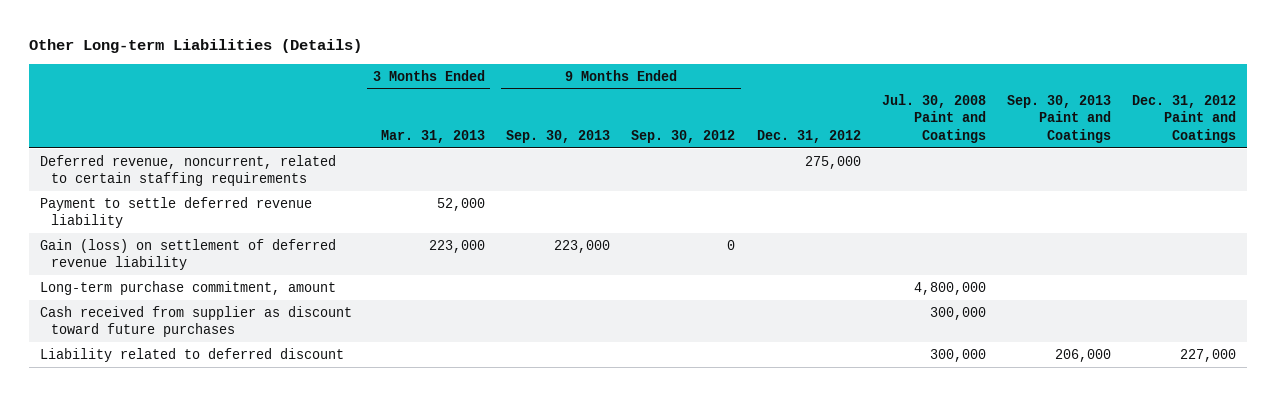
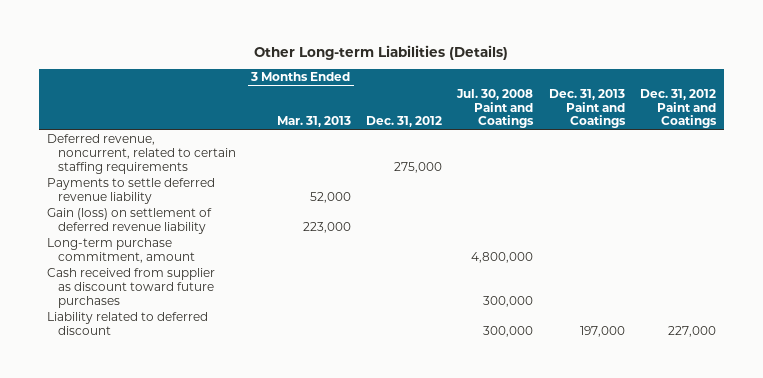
- | 3 Months Ended Mar. 31, 2013 | 9 Months Ended Sep. 30, 2013 | 9 Months Ended Sep. 30, 2012 | Dec. 31, 2012 | Jul. 30, 2008 Paint and Coatings | Sep. 30, 2013 Paint and Coatings | Dec. 31, 2012 Paint and Coatings
+ | 3 Months Ended Mar. 31, 2013 | Dec. 31, 2012 | Jul. 30, 2008 Paint and Coatings | Dec. 31, 2013 Paint and Coatings | Dec. 31, 2012 Paint and Coatings
- Payment to settle deferred revenue liability | 52,000 | | | | | |
+ Payments to settle deferred revenue liability | 52,000 | | | |

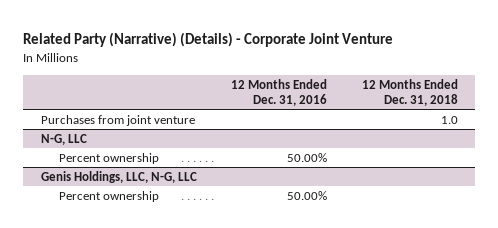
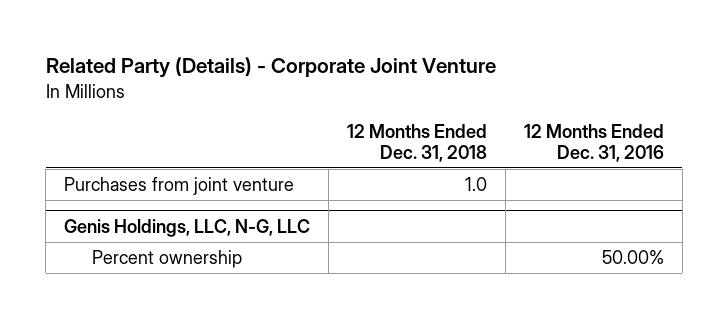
- Related Party (Narrative) (Details) - Corporate Joint Venture
+ Related Party (Details) - Corporate Joint Venture
- | 12 Months Ended Dec. 31, 2016 | 12 Months Ended Dec. 31, 2018
+ | 12 Months Ended Dec. 31, 2018 | 12 Months Ended Dec. 31, 2016
- N-G, LLC
- Percent ownership | 50.00% |

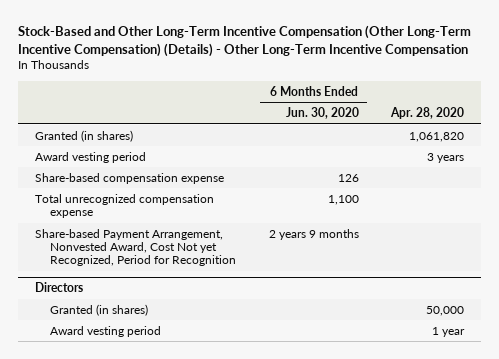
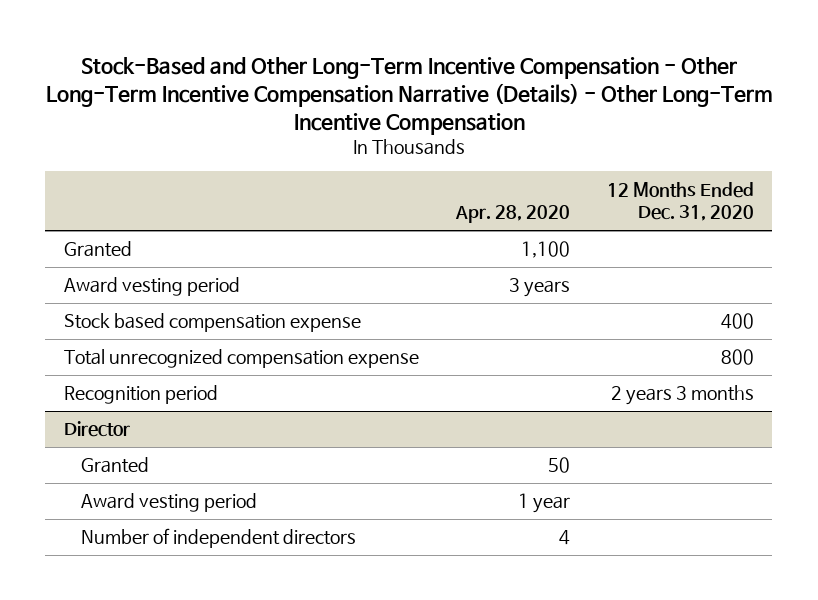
- Stock-Based and Other Long-Term Incentive Compensation (Other Long-Term Incentive Compensation) (Details) - Other Long-Term Incentive Compensation
+ Stock-Based and Other Long-Term Incentive Compensation - Other Long-Term Incentive Compensation Narrative (Details) - Other Long-Term Incentive Compensation
- | 6 Months Ended Jun. 30, 2020 | Apr. 28, 2020
+ | Apr. 28, 2020 | 12 Months Ended Dec. 31, 2020
- Granted (in shares) | | 1,061,820
+ Granted | 1,100 |
- Share-based compensation expense | 126 |
+ Stock based compensation expense | | 400
- Share-based Payment Arrangement, Nonvested Award, Cost Not yet Recognized, Period for Recognition | 2 years 9 months |
- Directors
- Granted (in shares) | | 50,000
+ Recognition period | | 2 years 3 months
+ Director
+ Granted | 50 |
+ Number of independent directors | 4 |

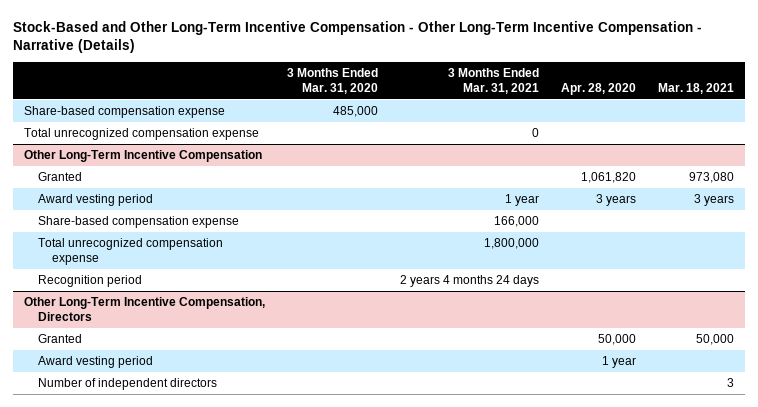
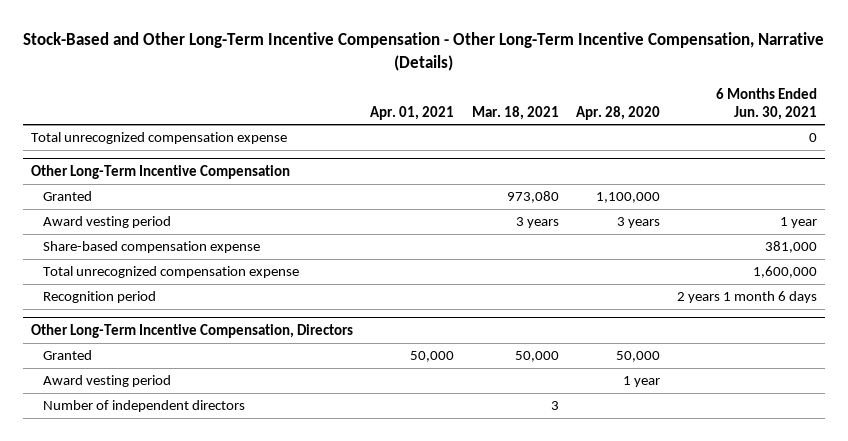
- Stock-Based and Other Long-Term Incentive Compensation - Other Long-Term Incentive Compensation - Narrative (Details)
+ Stock-Based and Other Long-Term Incentive Compensation - Other Long-Term Incentive Compensation, Narrative (Details)
- | 3 Months Ended Mar. 31, 2020 | 3 Months Ended Mar. 31, 2021 | Apr. 28, 2020 | Mar. 18, 2021
+ | Apr. 01, 2021 | Mar. 18, 2021 | Apr. 28, 2020 | 6 Months Ended Jun. 30, 2021
- Share-based compensation expense | 485,000 | | |
@ Other Long-Term Incentive Compensation
- Granted | | | 1,061,820 | 973,080
+ Granted | | 973,080 | 1,100,000 |

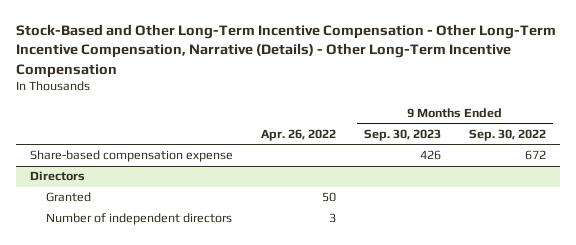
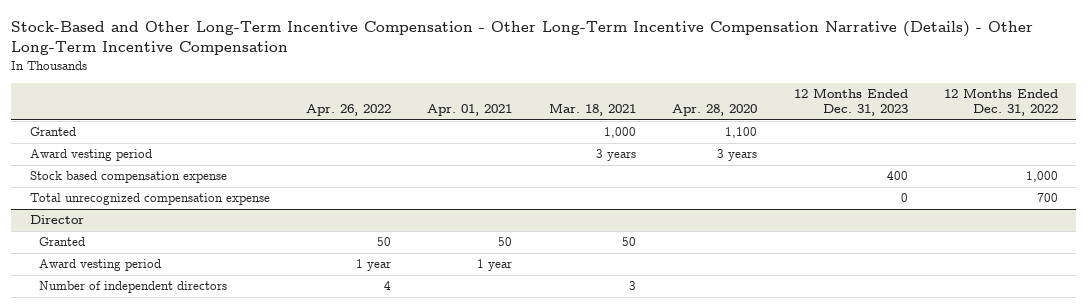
- Stock-Based and Other Long-Term Incentive Compensation - Other Long-Term Incentive Compensation, Narrative (Details) - Other Long-Term Incentive Compensation
+ Stock-Based and Other Long-Term Incentive Compensation - Other Long-Term Incentive Compensation Narrative (Details) - Other Long-Term Incentive Compensation
- | Apr. 26, 2022 | 9 Months Ended Sep. 30, 2023 | 9 Months Ended Sep. 30, 2022
+ | Apr. 26, 2022 | Apr. 01, 2021 | Mar. 18, 2021 | Apr. 28, 2020 | 12 Months Ended Dec. 31, 2023 | 12 Months Ended Dec. 31, 2022
- Share-based compensation expense | | 426 | 672
- Directors
+ Granted | | | 1,000 | 1,100 | |
+ Award vesting period | | | 3 years | 3 years | |
+ Stock based compensation expense | | | | | 400 | 1,000
+ Total unrecognized compensation expense | | | | | 0 | 700
+ Director
- Number of independent directors | 3 | |
+ Award vesting period | 1 year | 1 year | | | |
+ Number of independent directors | 4 | | 3 | | |

